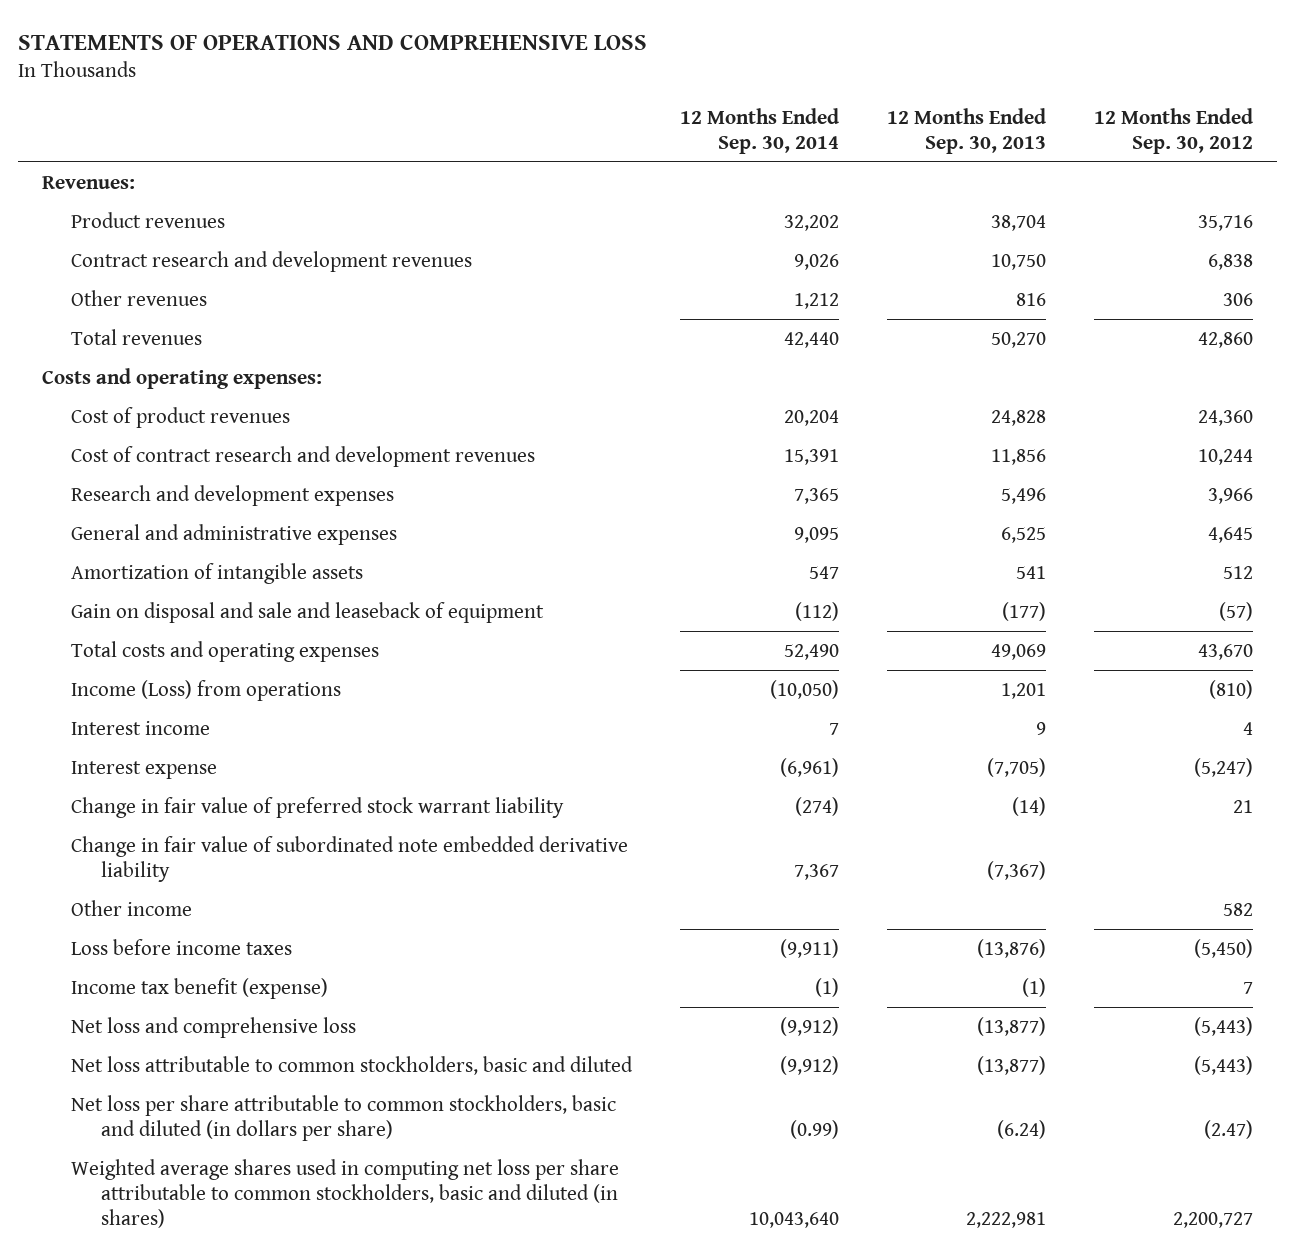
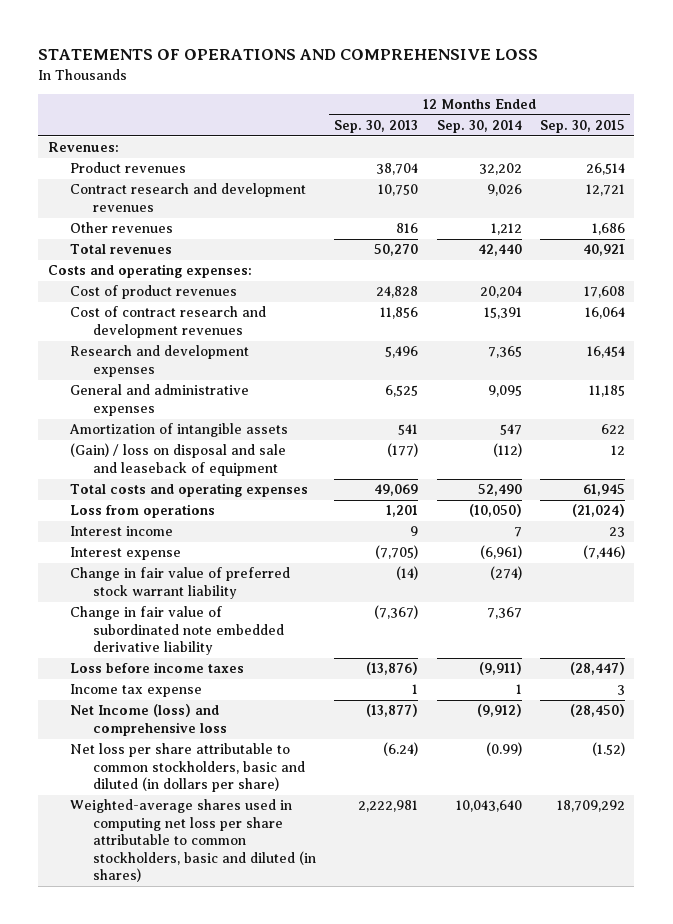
- | 12 Months Ended Sep. 30, 2014 | 12 Months Ended Sep. 30, 2013 | 12 Months Ended Sep. 30, 2012
+ | 12 Months Ended Sep. 30, 2013 | 12 Months Ended Sep. 30, 2014 | 12 Months Ended Sep. 30, 2015
- Gain on disposal and sale and leaseback of equipment | (112) | (177) | (57)
+ (Gain) / loss on disposal and sale and leaseback of equipment | (177) | (112) | 12
- Income (Loss) from operations | (10,050) | 1,201 | (810)
+ Loss from operations | 1,201 | (10,050) | (21,024)
- Other income | | | 582
- Income tax benefit (expense) | (1) | (1) | 7
- Net loss and comprehensive loss | (9,912) | (13,877) | (5,443)
- Net loss attributable to common stockholders, basic and diluted | (9,912) | (13,877) | (5,443)
+ Income tax expense | 1 | 1 | 3
+ Net Income (loss) and comprehensive loss | (13,877) | (9,912) | (28,450)
- Weighted average shares used in computing net loss per share attributable to common stockholders, basic and diluted (in shares) | 10,043,640 | 2,222,981 | 2,200,727
+ Weighted-average shares used in computing net loss per share attributable to common stockholders, basic and diluted (in shares) | 2,222,981 | 10,043,640 | 18,709,292

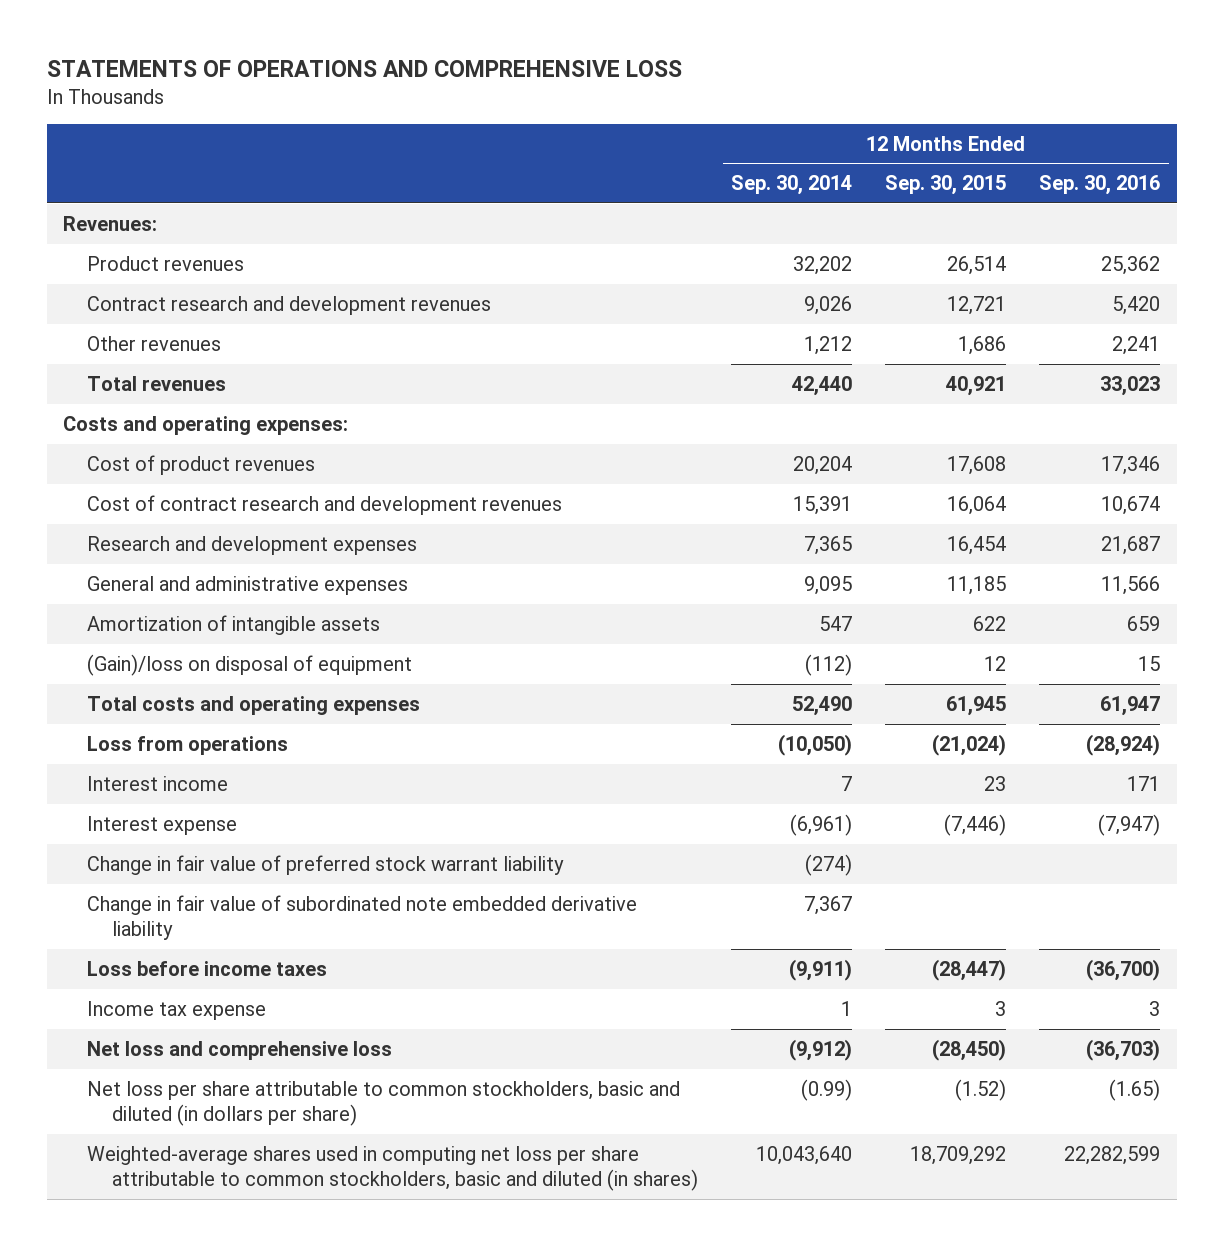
- | 12 Months Ended Sep. 30, 2013 | 12 Months Ended Sep. 30, 2014 | 12 Months Ended Sep. 30, 2015
+ | 12 Months Ended Sep. 30, 2014 | 12 Months Ended Sep. 30, 2015 | 12 Months Ended Sep. 30, 2016
- (Gain) / loss on disposal and sale and leaseback of equipment | (177) | (112) | 12
+ (Gain)/loss on disposal of equipment | (112) | 12 | 15
- Net Income (loss) and comprehensive loss | (13,877) | (9,912) | (28,450)
+ Net loss and comprehensive loss | (9,912) | (28,450) | (36,703)

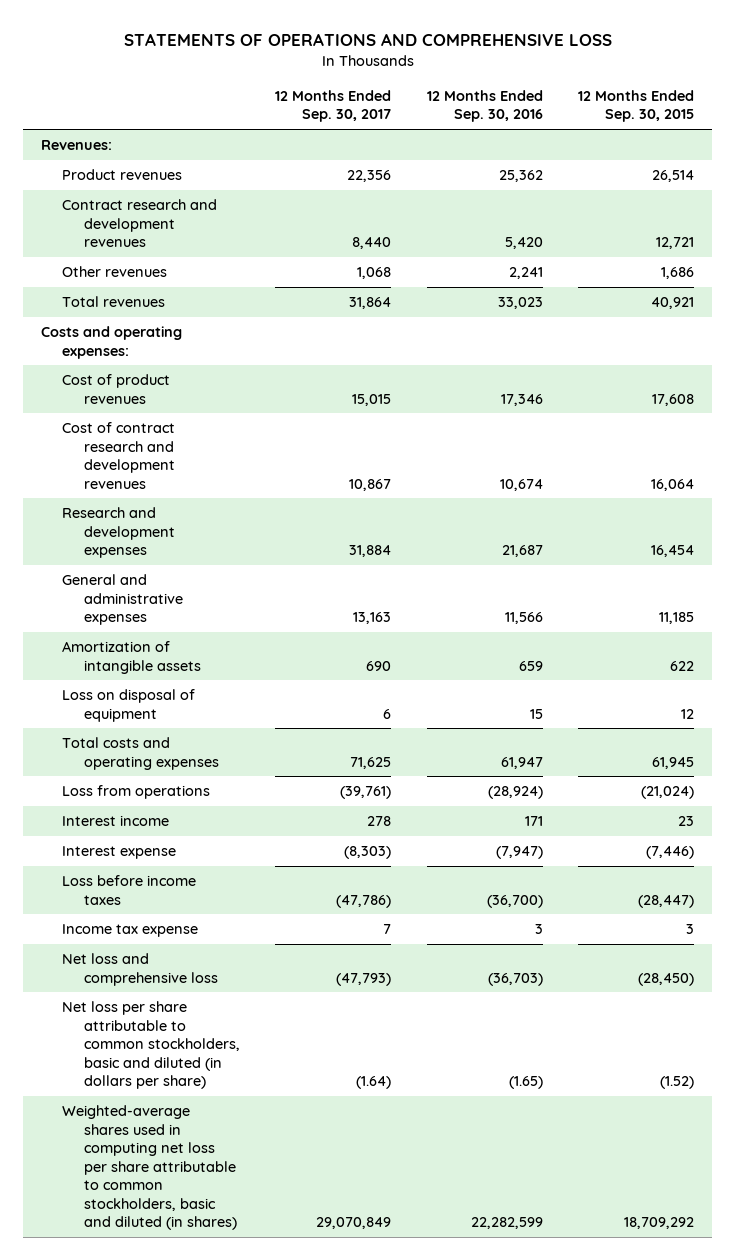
- | 12 Months Ended Sep. 30, 2014 | 12 Months Ended Sep. 30, 2015 | 12 Months Ended Sep. 30, 2016
+ | 12 Months Ended Sep. 30, 2017 | 12 Months Ended Sep. 30, 2016 | 12 Months Ended Sep. 30, 2015
- (Gain)/loss on disposal of equipment | (112) | 12 | 15
+ Loss on disposal of equipment | 6 | 15 | 12
- Change in fair value of preferred stock warrant liability | (274) | |
- Change in fair value of subordinated note embedded derivative liability | 7,367 | |

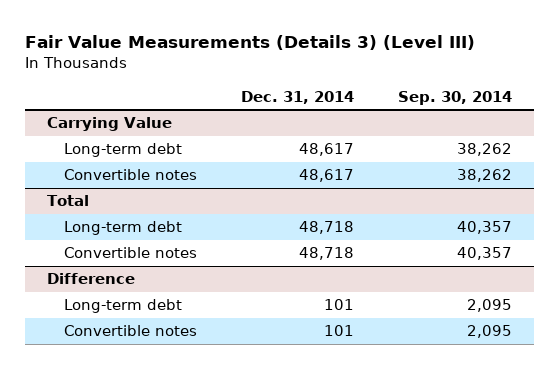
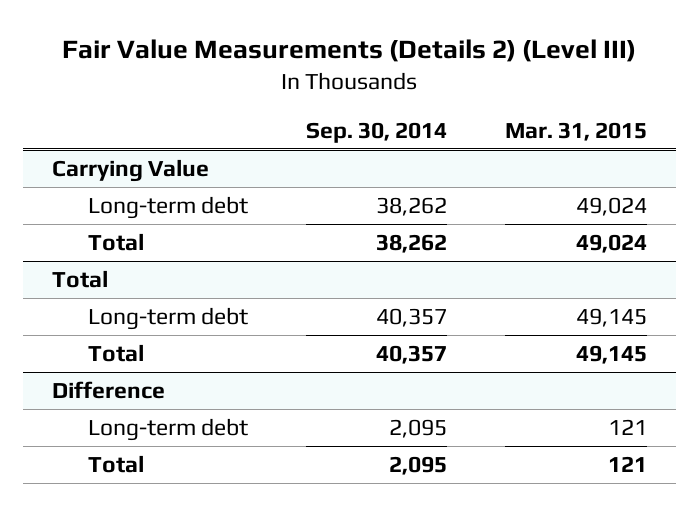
- Fair Value Measurements (Details 3) (Level III)
+ Fair Value Measurements (Details 2) (Level III)
- | Dec. 31, 2014 | Sep. 30, 2014
+ | Sep. 30, 2014 | Mar. 31, 2015
@ Carrying Value
- Convertible notes | 48,617 | 38,262
+ Total | 38,262 | 49,024
@ Total
- Convertible notes | 48,718 | 40,357
+ Total | 40,357 | 49,145
@ Difference
- Convertible notes | 101 | 2,095
+ Total | 2,095 | 121

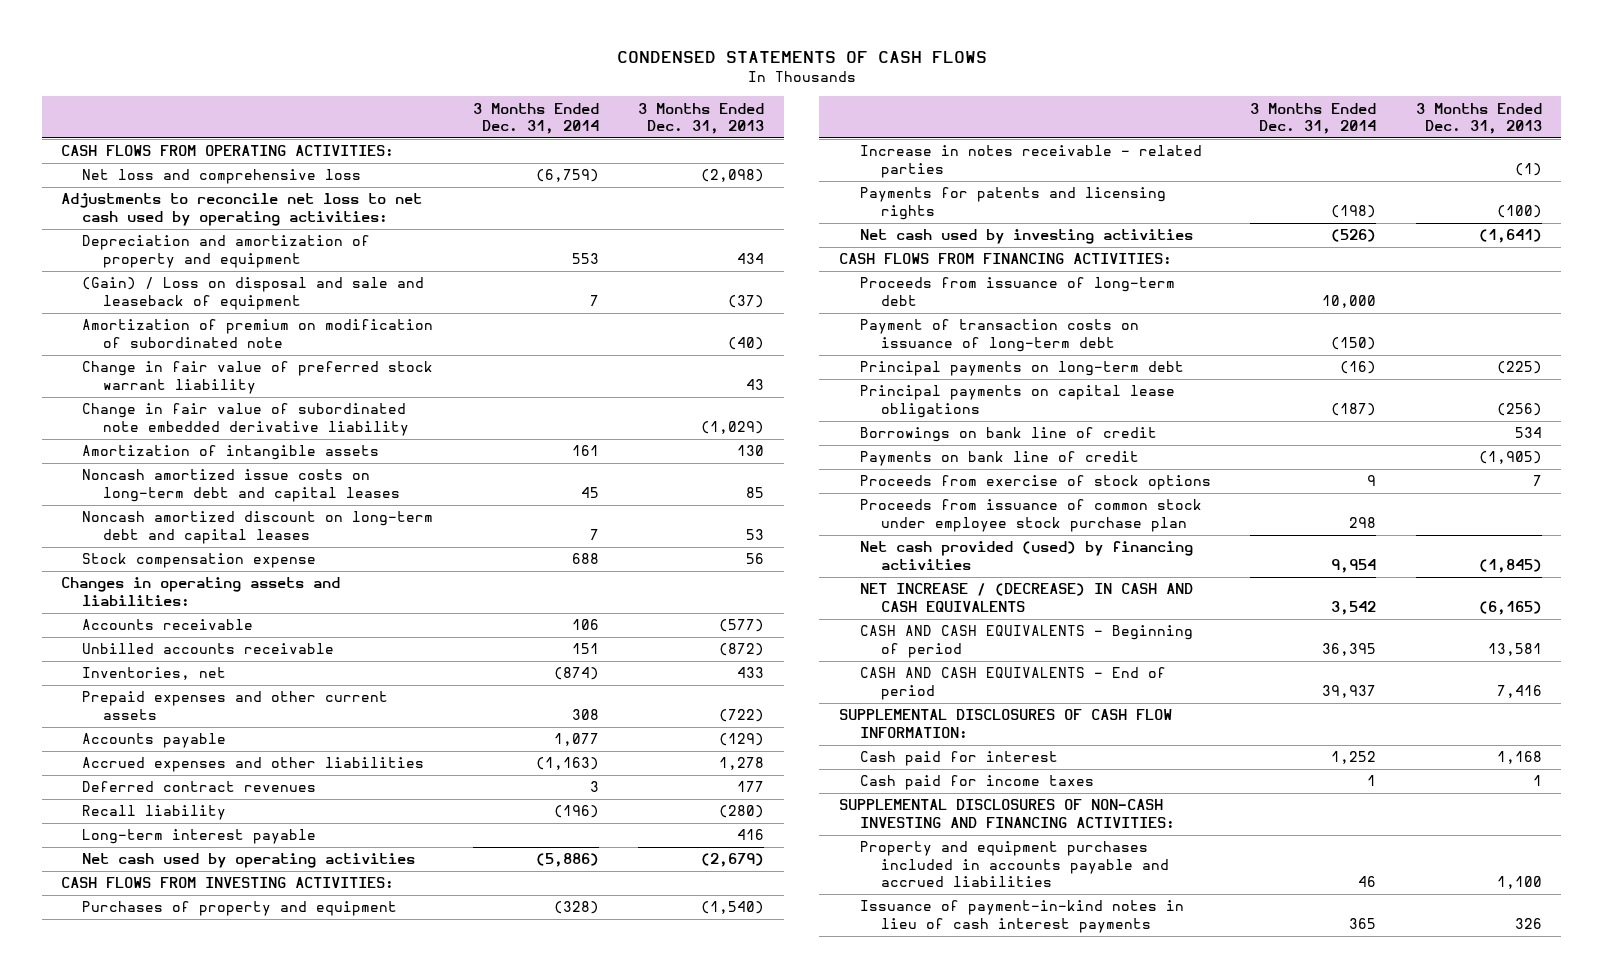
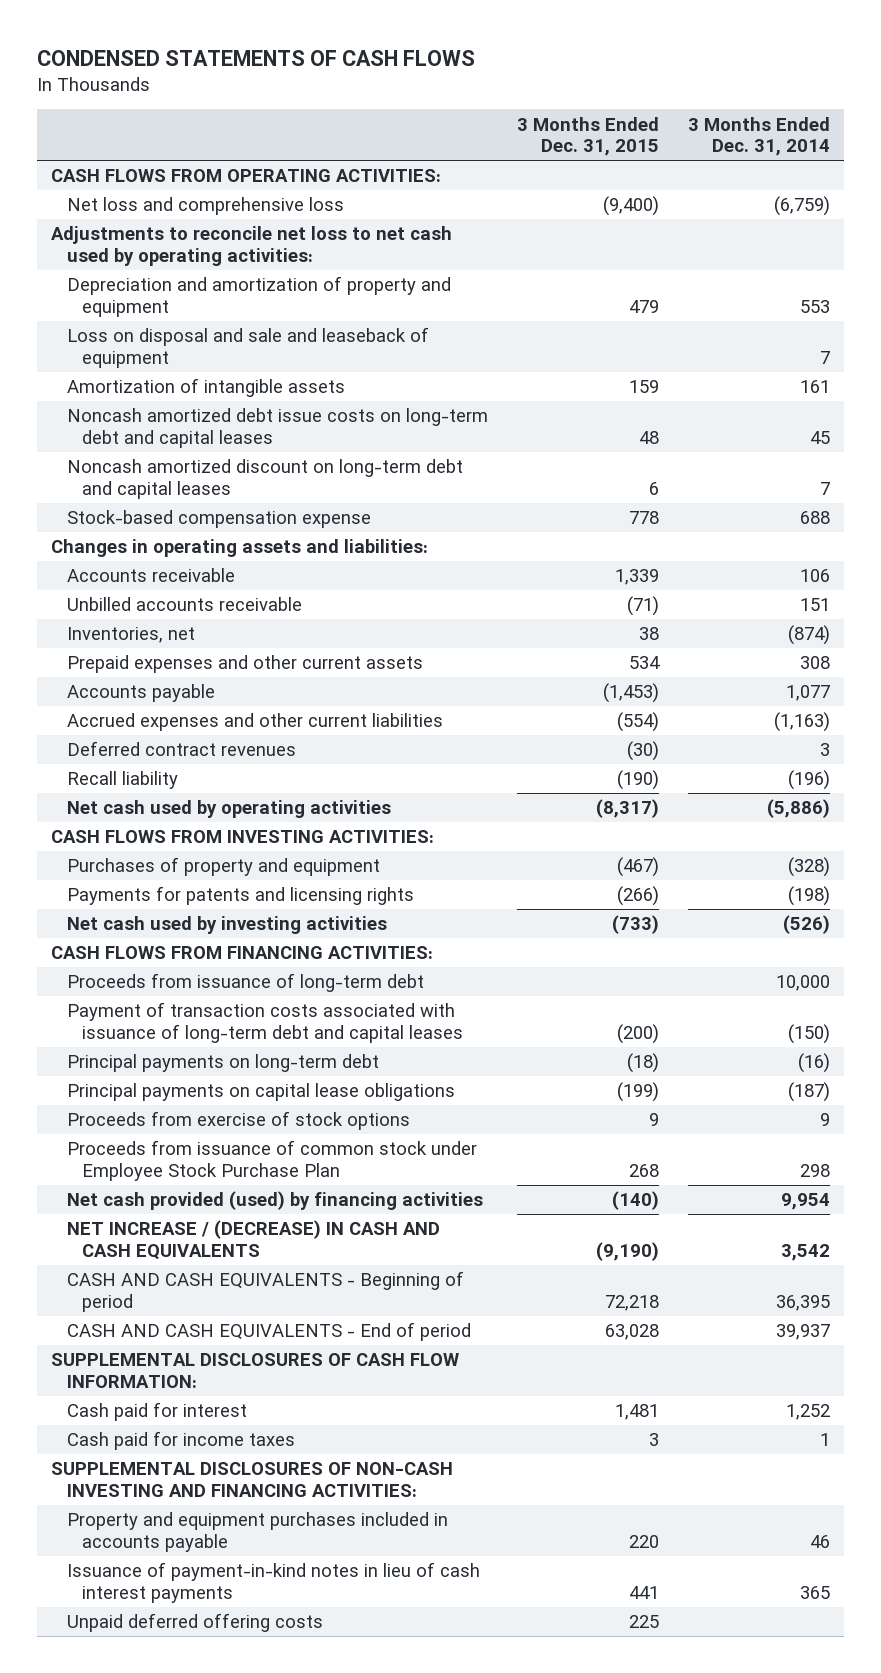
- | 3 Months Ended Dec. 31, 2014 | 3 Months Ended Dec. 31, 2013
+ | 3 Months Ended Dec. 31, 2015 | 3 Months Ended Dec. 31, 2014
- (Gain) / Loss on disposal and sale and leaseback of equipment | 7 | (37)
- Amortization of premium on modification of subordinated note | | (40)
- Change in fair value of preferred stock warrant liability | | 43
- Change in fair value of subordinated note embedded derivative liability | | (1,029)
+ Loss on disposal and sale and leaseback of equipment | | 7
- Noncash amortized issue costs on long-term debt and capital leases | 45 | 85
+ Noncash amortized debt issue costs on long-term debt and capital leases | 48 | 45
- Stock compensation expense | 688 | 56
+ Stock-based compensation expense | 778 | 688
- Accrued expenses and other liabilities | (1,163) | 1,278
+ Accrued expenses and other current liabilities | (554) | (1,163)
- Long-term interest payable | | 416
- Increase in notes receivable - related parties | | (1)
- Payment of transaction costs on issuance of long-term debt | (150) |
+ Payment of transaction costs associated with issuance of long-term debt and capital leases | (200) | (150)
- Borrowings on bank line of credit | | 534
- Payments on bank line of credit | | (1,905)
- Proceeds from issuance of common stock under employee stock purchase plan | 298 |
+ Proceeds from issuance of common stock under Employee Stock Purchase Plan | 268 | 298
- Property and equipment purchases included in accounts payable and accrued liabilities | 46 | 1,100
+ Property and equipment purchases included in accounts payable | 220 | 46
+ Unpaid deferred offering costs | 225 |

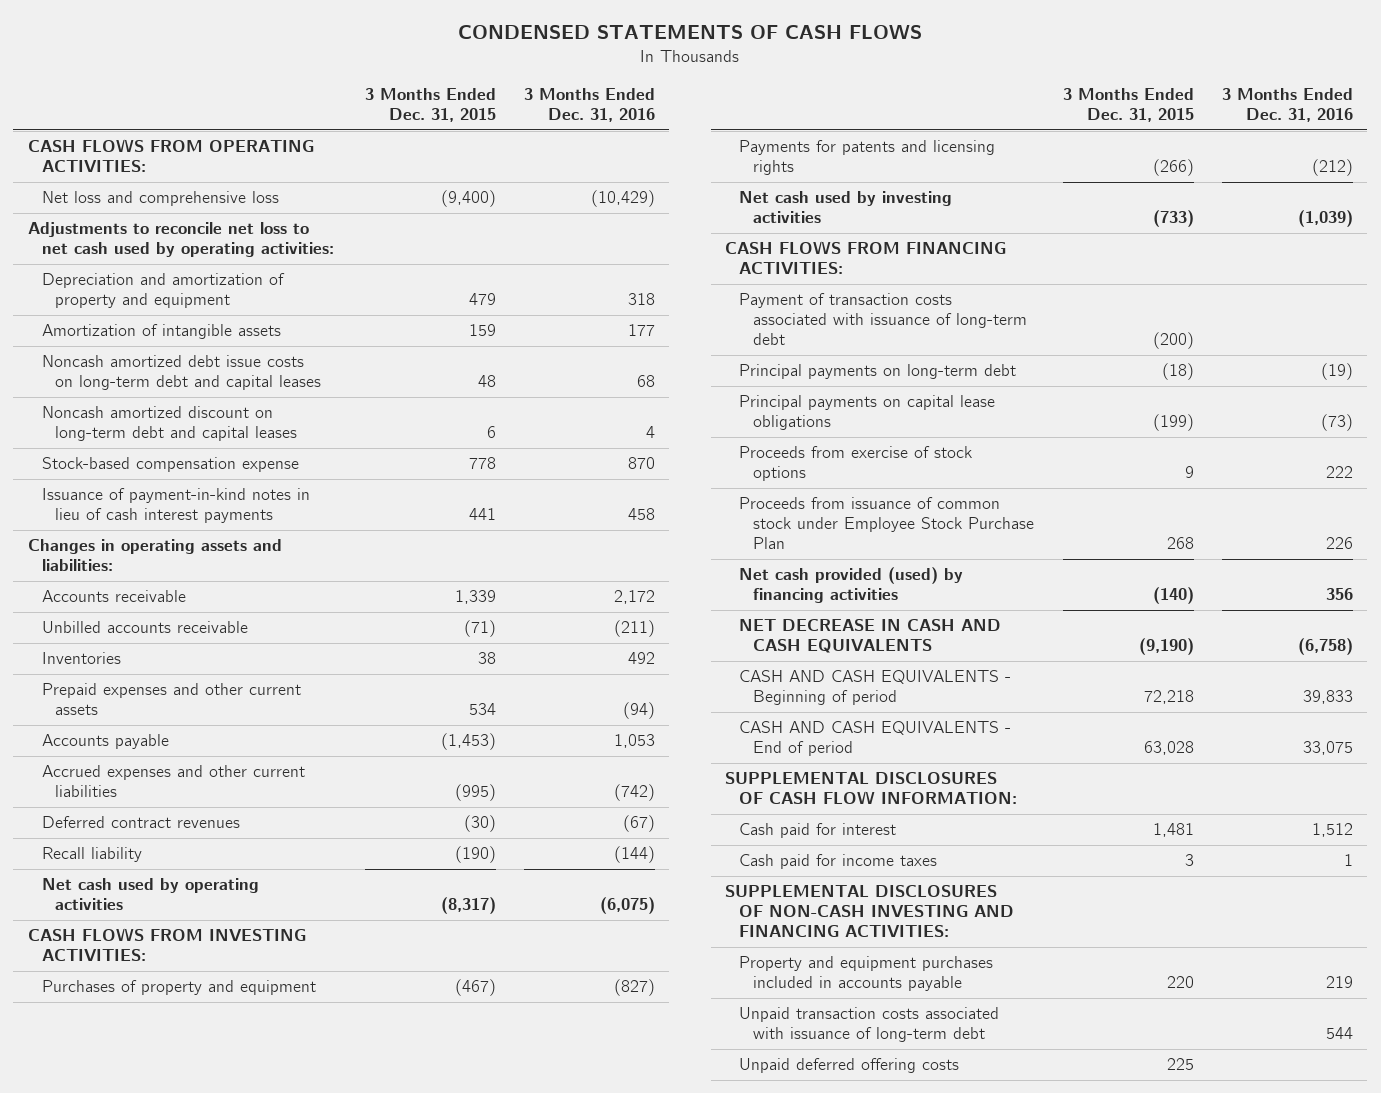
- | 3 Months Ended Dec. 31, 2015 | 3 Months Ended Dec. 31, 2014
+ | 3 Months Ended Dec. 31, 2015 | 3 Months Ended Dec. 31, 2016
- Loss on disposal and sale and leaseback of equipment | | 7
moved up: Issuance of payment-in-kind notes in lieu of cash interest payments | 441 | 458
- Inventories, net | 38 | (874)
+ Inventories | 38 | 492
- Accrued expenses and other current liabilities | (554) | (1,163)
+ Accrued expenses and other current liabilities | (995) | (742)
- Proceeds from issuance of long-term debt | | 10,000
- Payment of transaction costs associated with issuance of long-term debt and capital leases | (200) | (150)
+ Payment of transaction costs associated with issuance of long-term debt | (200) |
- NET INCREASE / (DECREASE) IN CASH AND CASH EQUIVALENTS | (9,190) | 3,542
+ NET DECREASE IN CASH AND CASH EQUIVALENTS | (9,190) | (6,758)
+ Unpaid transaction costs associated with issuance of long-term debt | | 544

